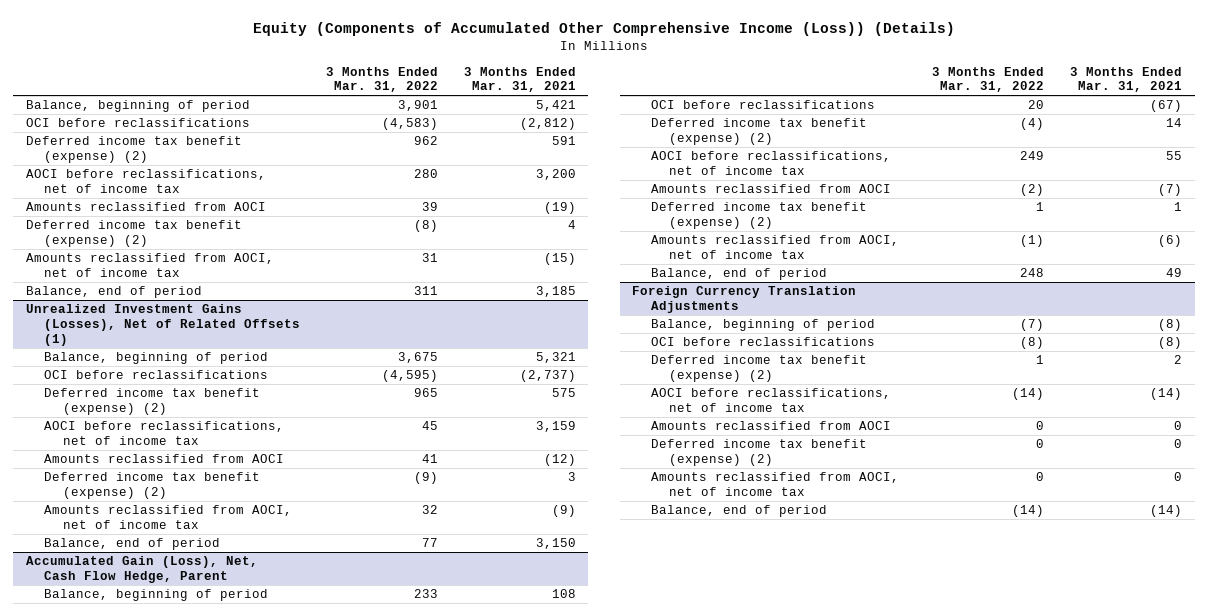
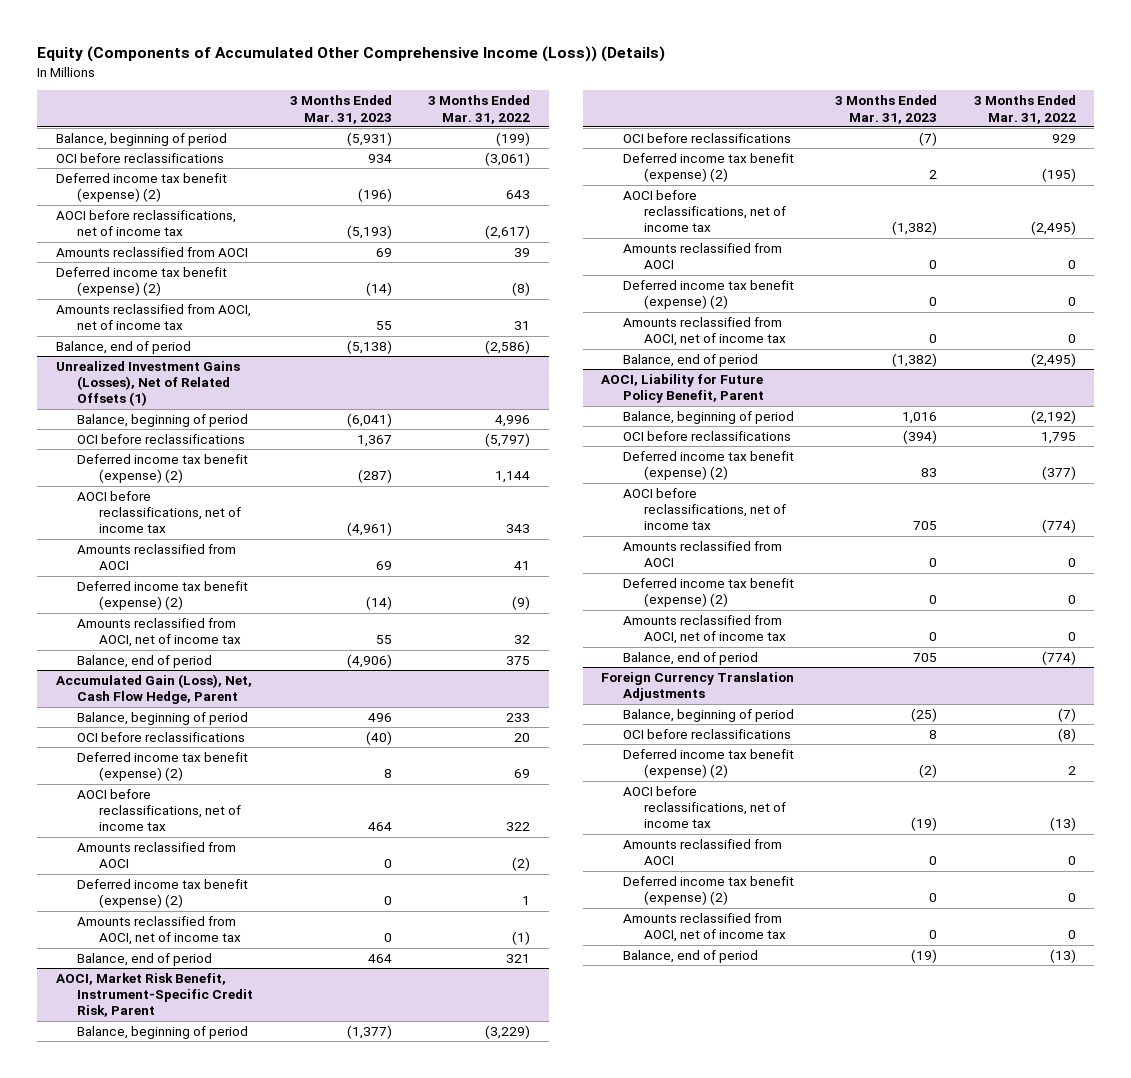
- | 3 Months Ended Mar. 31, 2022 | 3 Months Ended Mar. 31, 2021
+ | 3 Months Ended Mar. 31, 2023 | 3 Months Ended Mar. 31, 2022
- Balance, beginning of period | 3,901 | 5,421
- OCI before reclassifications | (4,583) | (2,812)
- Deferred income tax benefit (expense) (2) | 962 | 591
- AOCI before reclassifications, net of income tax | 280 | 3,200
+ Balance, beginning of period | (5,931) | (199)
+ OCI before reclassifications | 934 | (3,061)
+ Deferred income tax benefit (expense) (2) | (196) | 643
+ AOCI before reclassifications, net of income tax | (5,193) | (2,617)
- Balance, end of period | 311 | 3,185
+ Balance, end of period | (5,138) | (2,586)
@ Unrealized Investment Gains (Losses), Net of Related Offsets (1)
- Balance, beginning of period | 3,675 | 5,321
- OCI before reclassifications | (4,595) | (2,737)
- Deferred income tax benefit (expense) (2) | 965 | 575
- AOCI before reclassifications, net of income tax | 45 | 3,159
+ Balance, beginning of period | (6,041) | 4,996
+ OCI before reclassifications | 1,367 | (5,797)
+ Deferred income tax benefit (expense) (2) | (287) | 1,144
+ AOCI before reclassifications, net of income tax | (4,961) | 343
- Balance, end of period | 77 | 3,150
+ Balance, end of period | (4,906) | 375
@ Accumulated Gain (Loss), Net, Cash Flow Hedge, Parent
- Deferred income tax benefit (expense) (2) | (4) | 14
- AOCI before reclassifications, net of income tax | 249 | 55
+ Deferred income tax benefit (expense) (2) | 8 | 69
+ AOCI before reclassifications, net of income tax | 464 | 322
- Balance, end of period | 248 | 49
+ Balance, end of period | 464 | 321
+ AOCI, Market Risk Benefit, Instrument-Specific Credit Risk, Parent
+ Balance, beginning of period | (1,377) | (3,229)
+ OCI before reclassifications | (7) | 929
+ Deferred income tax benefit (expense) (2) | 2 | (195)
+ AOCI before reclassifications, net of income tax | (1,382) | (2,495)
+ Amounts reclassified from AOCI | 0 | 0
+ Deferred income tax benefit (expense) (2) | 0 | 0
+ Amounts reclassified from AOCI, net of income tax | 0 | 0
+ Balance, end of period | (1,382) | (2,495)
+ AOCI, Liability for Future Policy Benefit, Parent
+ Balance, beginning of period | 1,016 | (2,192)
+ OCI before reclassifications | (394) | 1,795
+ Deferred income tax benefit (expense) (2) | 83 | (377)
+ AOCI before reclassifications, net of income tax | 705 | (774)
+ Amounts reclassified from AOCI | 0 | 0
+ Deferred income tax benefit (expense) (2) | 0 | 0
+ Amounts reclassified from AOCI, net of income tax | 0 | 0
+ Balance, end of period | 705 | (774)
@ Foreign Currency Translation Adjustments
- Deferred income tax benefit (expense) (2) | 1 | 2
- AOCI before reclassifications, net of income tax | (14) | (14)
+ Deferred income tax benefit (expense) (2) | (2) | 2
+ AOCI before reclassifications, net of income tax | (19) | (13)
- Balance, end of period | (14) | (14)
+ Balance, end of period | (19) | (13)

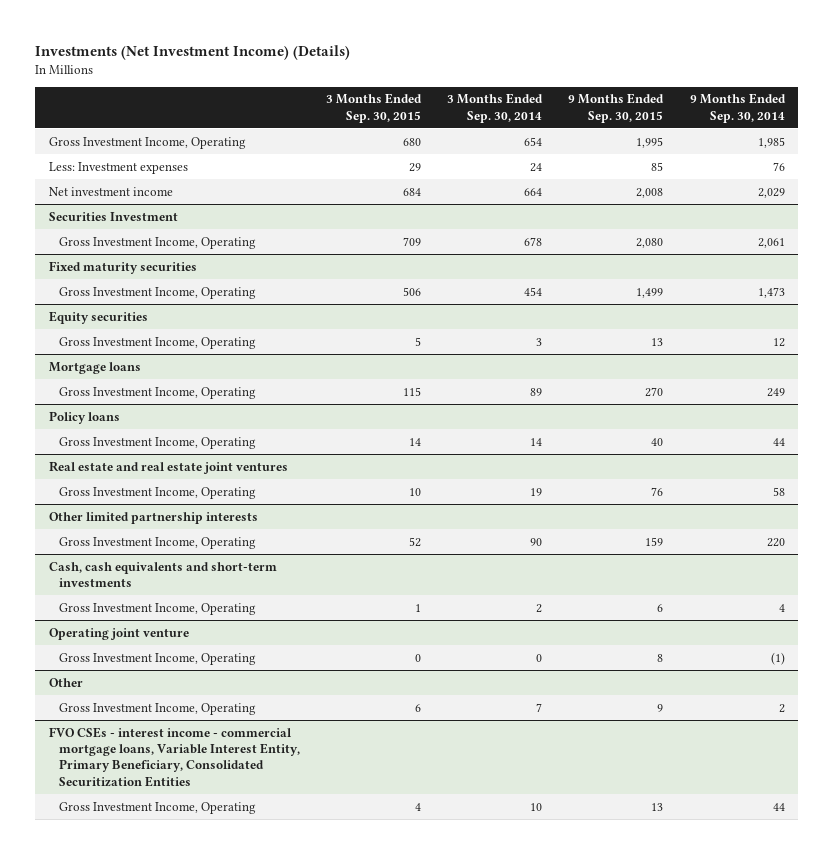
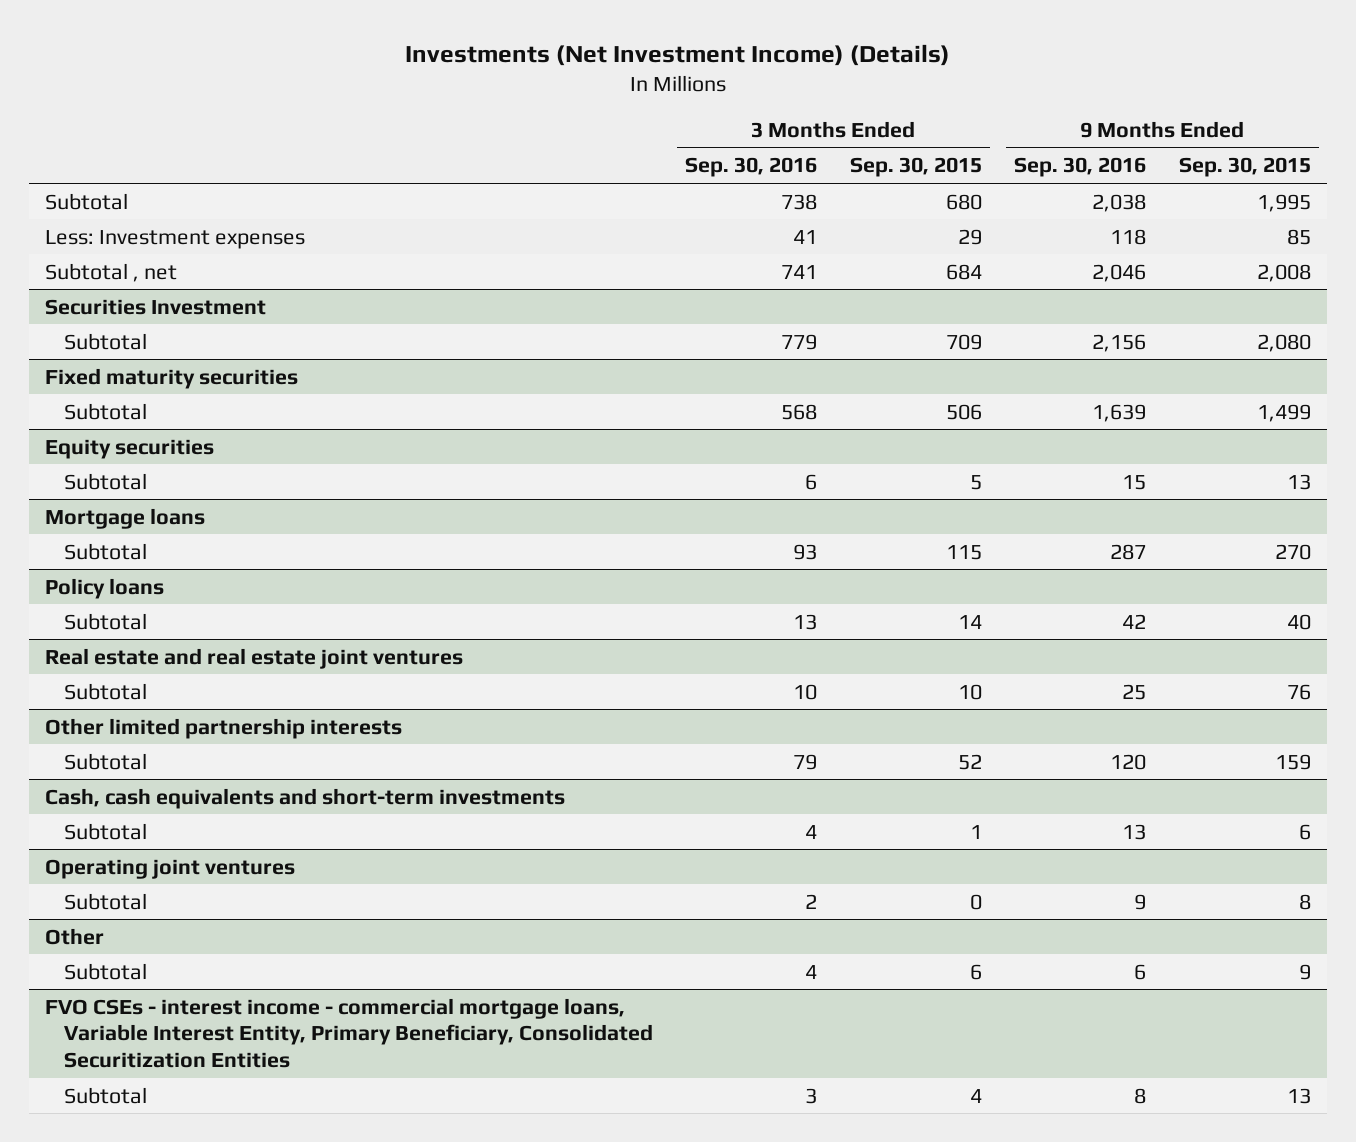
- | 3 Months Ended Sep. 30, 2015 | 3 Months Ended Sep. 30, 2014 | 9 Months Ended Sep. 30, 2015 | 9 Months Ended Sep. 30, 2014
+ | 3 Months Ended Sep. 30, 2016 | 3 Months Ended Sep. 30, 2015 | 9 Months Ended Sep. 30, 2016 | 9 Months Ended Sep. 30, 2015
- Gross Investment Income, Operating | 680 | 654 | 1,995 | 1,985
+ Subtotal | 738 | 680 | 2,038 | 1,995
- Net investment income | 684 | 664 | 2,008 | 2,029
+ Subtotal , net | 741 | 684 | 2,046 | 2,008
@ Securities Investment
- Gross Investment Income, Operating | 709 | 678 | 2,080 | 2,061
+ Subtotal | 779 | 709 | 2,156 | 2,080
@ Fixed maturity securities
- Gross Investment Income, Operating | 506 | 454 | 1,499 | 1,473
+ Subtotal | 568 | 506 | 1,639 | 1,499
@ Equity securities
- Gross Investment Income, Operating | 5 | 3 | 13 | 12
+ Subtotal | 6 | 5 | 15 | 13
@ Mortgage loans
- Gross Investment Income, Operating | 115 | 89 | 270 | 249
+ Subtotal | 93 | 115 | 287 | 270
@ Policy loans
- Gross Investment Income, Operating | 14 | 14 | 40 | 44
+ Subtotal | 13 | 14 | 42 | 40
@ Real estate and real estate joint ventures
- Gross Investment Income, Operating | 10 | 19 | 76 | 58
+ Subtotal | 10 | 10 | 25 | 76
@ Other limited partnership interests
- Gross Investment Income, Operating | 52 | 90 | 159 | 220
+ Subtotal | 79 | 52 | 120 | 159
@ Cash, cash equivalents and short-term investments
- Gross Investment Income, Operating | 1 | 2 | 6 | 4
- Operating joint venture
- Gross Investment Income, Operating | 0 | 0 | 8 | (1)
@ Cash, cash equivalents and short-term investments
+ Subtotal | 4 | 1 | 13 | 6
+ Operating joint ventures
+ Subtotal | 2 | 0 | 9 | 8
@ Other
- Gross Investment Income, Operating | 6 | 7 | 9 | 2
+ Subtotal | 4 | 6 | 6 | 9
@ FVO CSEs - interest income - commercial mortgage loans, Variable Interest Entity, Primary Beneficiary, Consolidated Securitization Entities
- Gross Investment Income, Operating | 4 | 10 | 13 | 44
+ Subtotal | 3 | 4 | 8 | 13

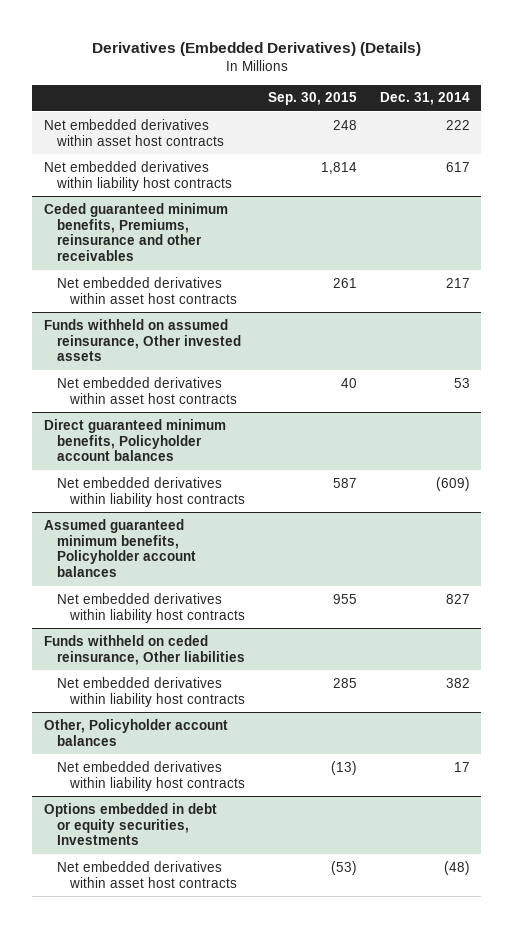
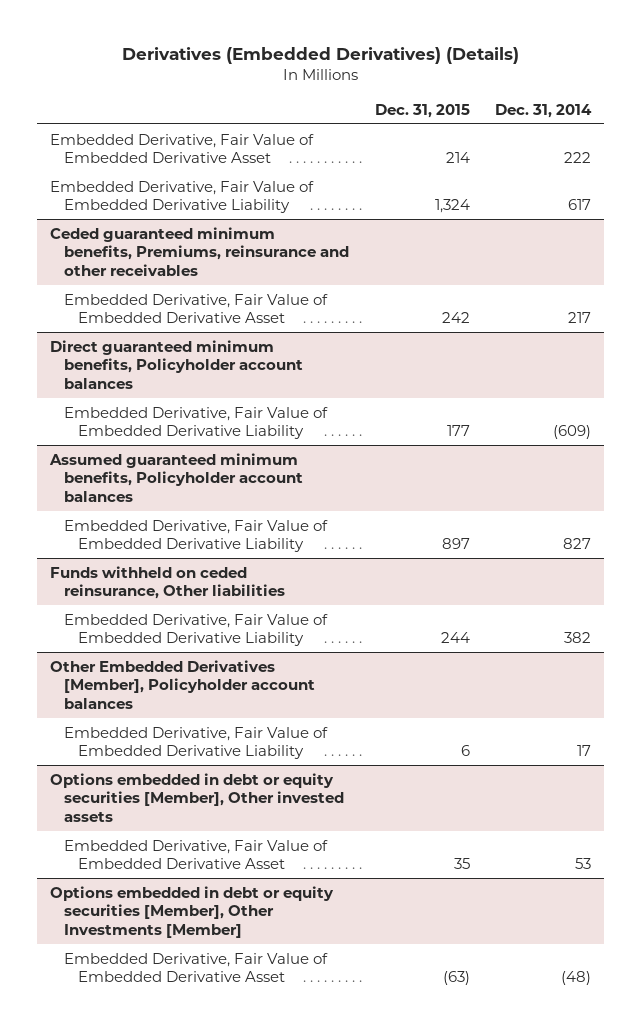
- | Sep. 30, 2015 | Dec. 31, 2014
+ | Dec. 31, 2015 | Dec. 31, 2014
- Net embedded derivatives within asset host contracts | 248 | 222
- Net embedded derivatives within liability host contracts | 1,814 | 617
+ Embedded Derivative, Fair Value of Embedded Derivative Asset | 214 | 222
+ Embedded Derivative, Fair Value of Embedded Derivative Liability | 1,324 | 617
@ Ceded guaranteed minimum benefits, Premiums, reinsurance and other receivables
- Net embedded derivatives within asset host contracts | 261 | 217
- Funds withheld on assumed reinsurance, Other invested assets
- Net embedded derivatives within asset host contracts | 40 | 53
@ Ceded guaranteed minimum benefits, Premiums, reinsurance and other receivables
+ Embedded Derivative, Fair Value of Embedded Derivative Asset | 242 | 217
@ Direct guaranteed minimum benefits, Policyholder account balances
- Net embedded derivatives within liability host contracts | 587 | (609)
+ Embedded Derivative, Fair Value of Embedded Derivative Liability | 177 | (609)
@ Assumed guaranteed minimum benefits, Policyholder account balances
- Net embedded derivatives within liability host contracts | 955 | 827
+ Embedded Derivative, Fair Value of Embedded Derivative Liability | 897 | 827
@ Funds withheld on ceded reinsurance, Other liabilities
- Net embedded derivatives within liability host contracts | 285 | 382
- Other, Policyholder account balances
- Net embedded derivatives within liability host contracts | (13) | 17
- Options embedded in debt or equity securities, Investments
- Net embedded derivatives within asset host contracts | (53) | (48)
@ Funds withheld on ceded reinsurance, Other liabilities
+ Embedded Derivative, Fair Value of Embedded Derivative Liability | 244 | 382
+ Other Embedded Derivatives [Member], Policyholder account balances
+ Embedded Derivative, Fair Value of Embedded Derivative Liability | 6 | 17
+ Options embedded in debt or equity securities [Member], Other invested assets
+ Embedded Derivative, Fair Value of Embedded Derivative Asset | 35 | 53
+ Options embedded in debt or equity securities [Member], Other Investments [Member]
+ Embedded Derivative, Fair Value of Embedded Derivative Asset | (63) | (48)

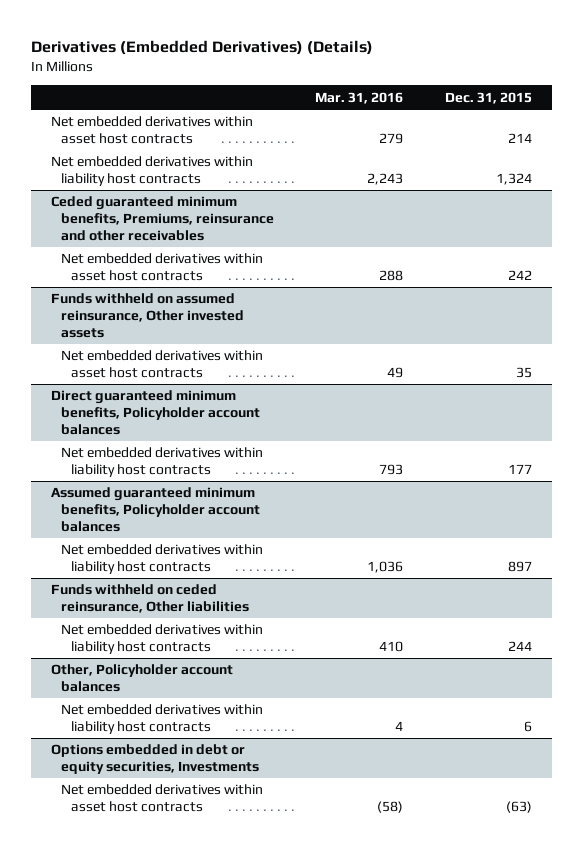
- | Dec. 31, 2015 | Dec. 31, 2014
+ | Mar. 31, 2016 | Dec. 31, 2015
- Embedded Derivative, Fair Value of Embedded Derivative Asset | 214 | 222
- Embedded Derivative, Fair Value of Embedded Derivative Liability | 1,324 | 617
+ Net embedded derivatives within asset host contracts | 279 | 214
+ Net embedded derivatives within liability host contracts | 2,243 | 1,324
@ Ceded guaranteed minimum benefits, Premiums, reinsurance and other receivables
- Embedded Derivative, Fair Value of Embedded Derivative Asset | 242 | 217
+ Net embedded derivatives within asset host contracts | 288 | 242
+ Funds withheld on assumed reinsurance, Other invested assets
+ Net embedded derivatives within asset host contracts | 49 | 35
@ Direct guaranteed minimum benefits, Policyholder account balances
- Embedded Derivative, Fair Value of Embedded Derivative Liability | 177 | (609)
+ Net embedded derivatives within liability host contracts | 793 | 177
@ Assumed guaranteed minimum benefits, Policyholder account balances
- Embedded Derivative, Fair Value of Embedded Derivative Liability | 897 | 827
+ Net embedded derivatives within liability host contracts | 1,036 | 897
@ Funds withheld on ceded reinsurance, Other liabilities
- Embedded Derivative, Fair Value of Embedded Derivative Liability | 244 | 382
- Other Embedded Derivatives [Member], Policyholder account balances
- Embedded Derivative, Fair Value of Embedded Derivative Liability | 6 | 17
- Options embedded in debt or equity securities [Member], Other invested assets
- Embedded Derivative, Fair Value of Embedded Derivative Asset | 35 | 53
- Options embedded in debt or equity securities [Member], Other Investments [Member]
- Embedded Derivative, Fair Value of Embedded Derivative Asset | (63) | (48)
@ Funds withheld on ceded reinsurance, Other liabilities
+ Net embedded derivatives within liability host contracts | 410 | 244
+ Other, Policyholder account balances
+ Net embedded derivatives within liability host contracts | 4 | 6
+ Options embedded in debt or equity securities, Investments
+ Net embedded derivatives within asset host contracts | (58) | (63)

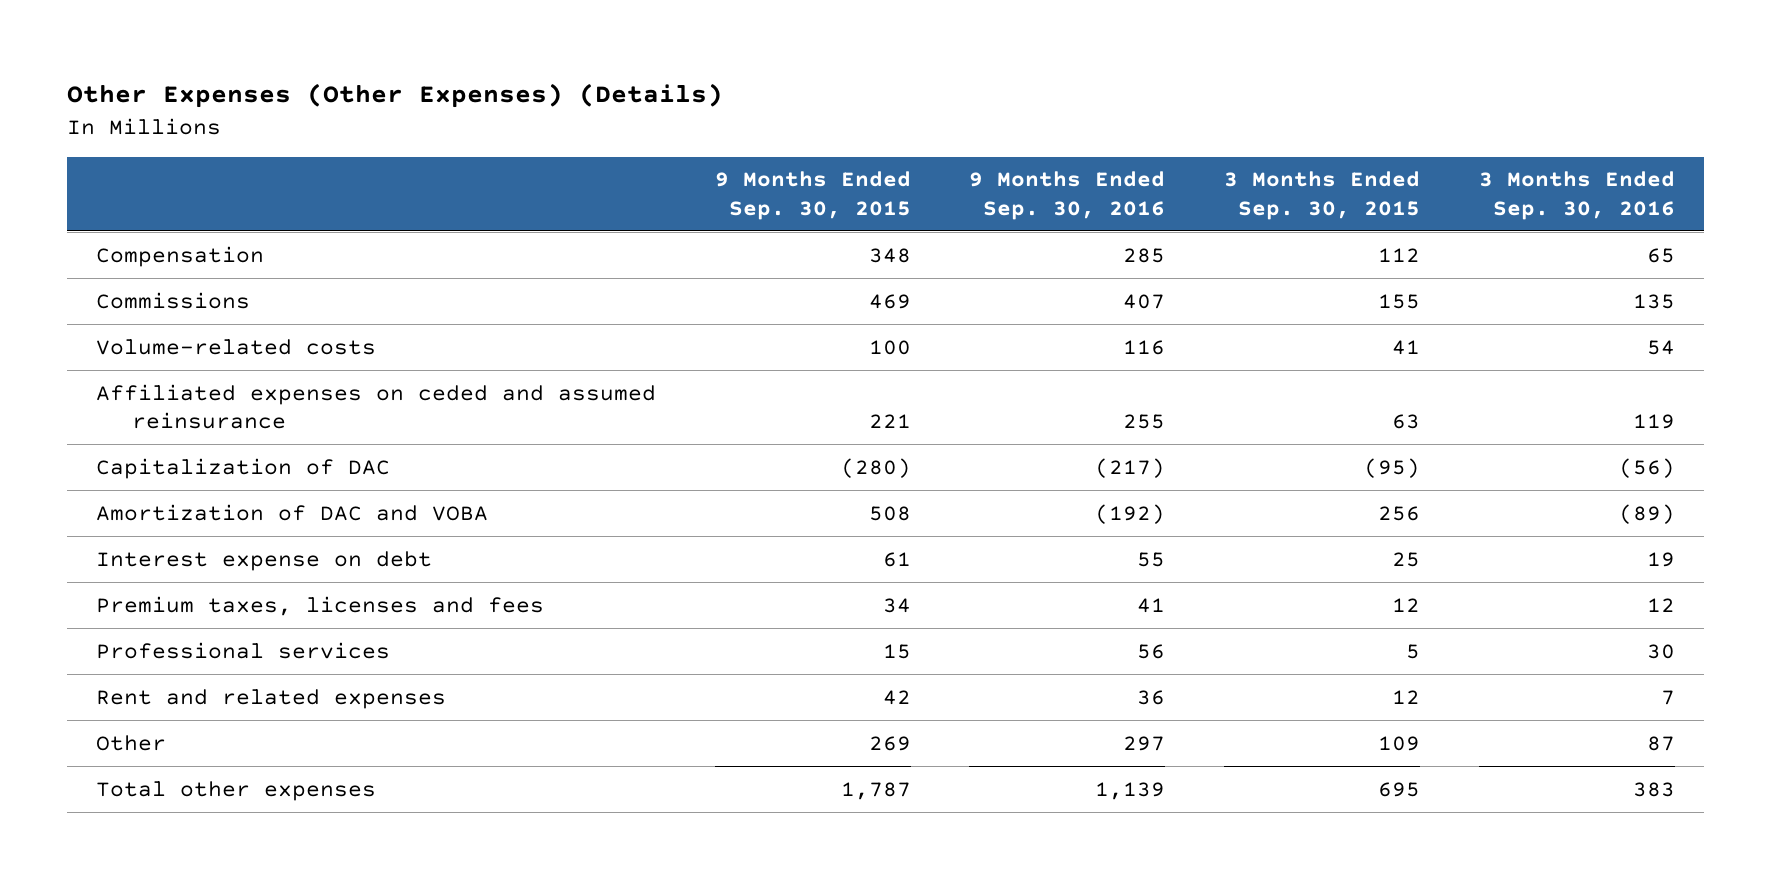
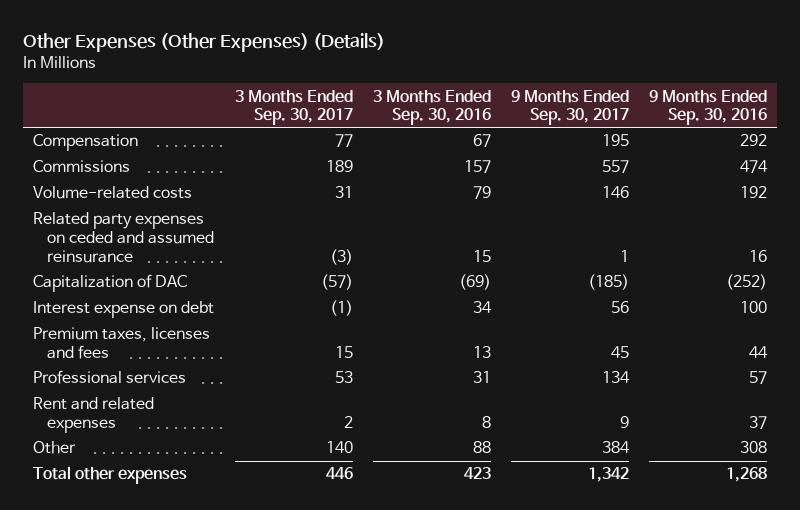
- | 9 Months Ended Sep. 30, 2015 | 9 Months Ended Sep. 30, 2016 | 3 Months Ended Sep. 30, 2015 | 3 Months Ended Sep. 30, 2016
+ | 3 Months Ended Sep. 30, 2017 | 3 Months Ended Sep. 30, 2016 | 9 Months Ended Sep. 30, 2017 | 9 Months Ended Sep. 30, 2016
- Compensation | 348 | 285 | 112 | 65
- Commissions | 469 | 407 | 155 | 135
- Volume-related costs | 100 | 116 | 41 | 54
- Affiliated expenses on ceded and assumed reinsurance | 221 | 255 | 63 | 119
- Capitalization of DAC | (280) | (217) | (95) | (56)
- Amortization of DAC and VOBA | 508 | (192) | 256 | (89)
- Interest expense on debt | 61 | 55 | 25 | 19
- Premium taxes, licenses and fees | 34 | 41 | 12 | 12
- Professional services | 15 | 56 | 5 | 30
- Rent and related expenses | 42 | 36 | 12 | 7
- Other | 269 | 297 | 109 | 87
- Total other expenses | 1,787 | 1,139 | 695 | 383
+ Compensation | 77 | 67 | 195 | 292
+ Commissions | 189 | 157 | 557 | 474
+ Volume-related costs | 31 | 79 | 146 | 192
+ Related party expenses on ceded and assumed reinsurance | (3) | 15 | 1 | 16
+ Capitalization of DAC | (57) | (69) | (185) | (252)
+ Interest expense on debt | (1) | 34 | 56 | 100
+ Premium taxes, licenses and fees | 15 | 13 | 45 | 44
+ Professional services | 53 | 31 | 134 | 57
+ Rent and related expenses | 2 | 8 | 9 | 37
+ Other | 140 | 88 | 384 | 308
+ Total other expenses | 446 | 423 | 1,342 | 1,268

